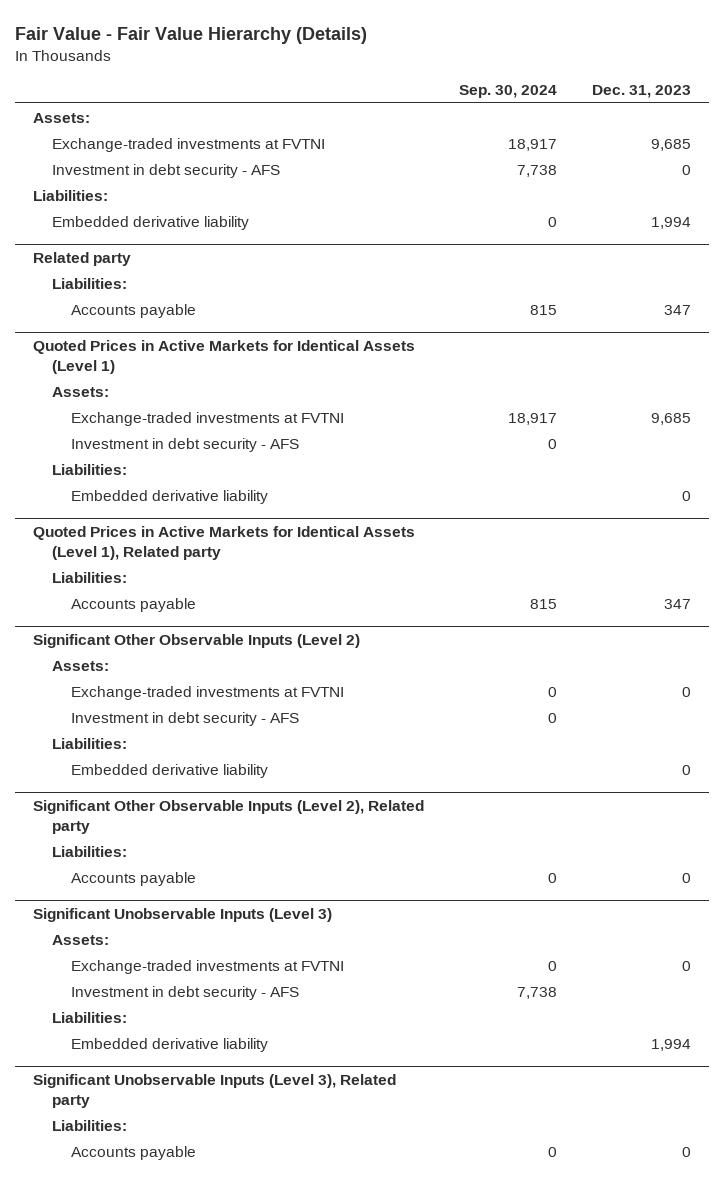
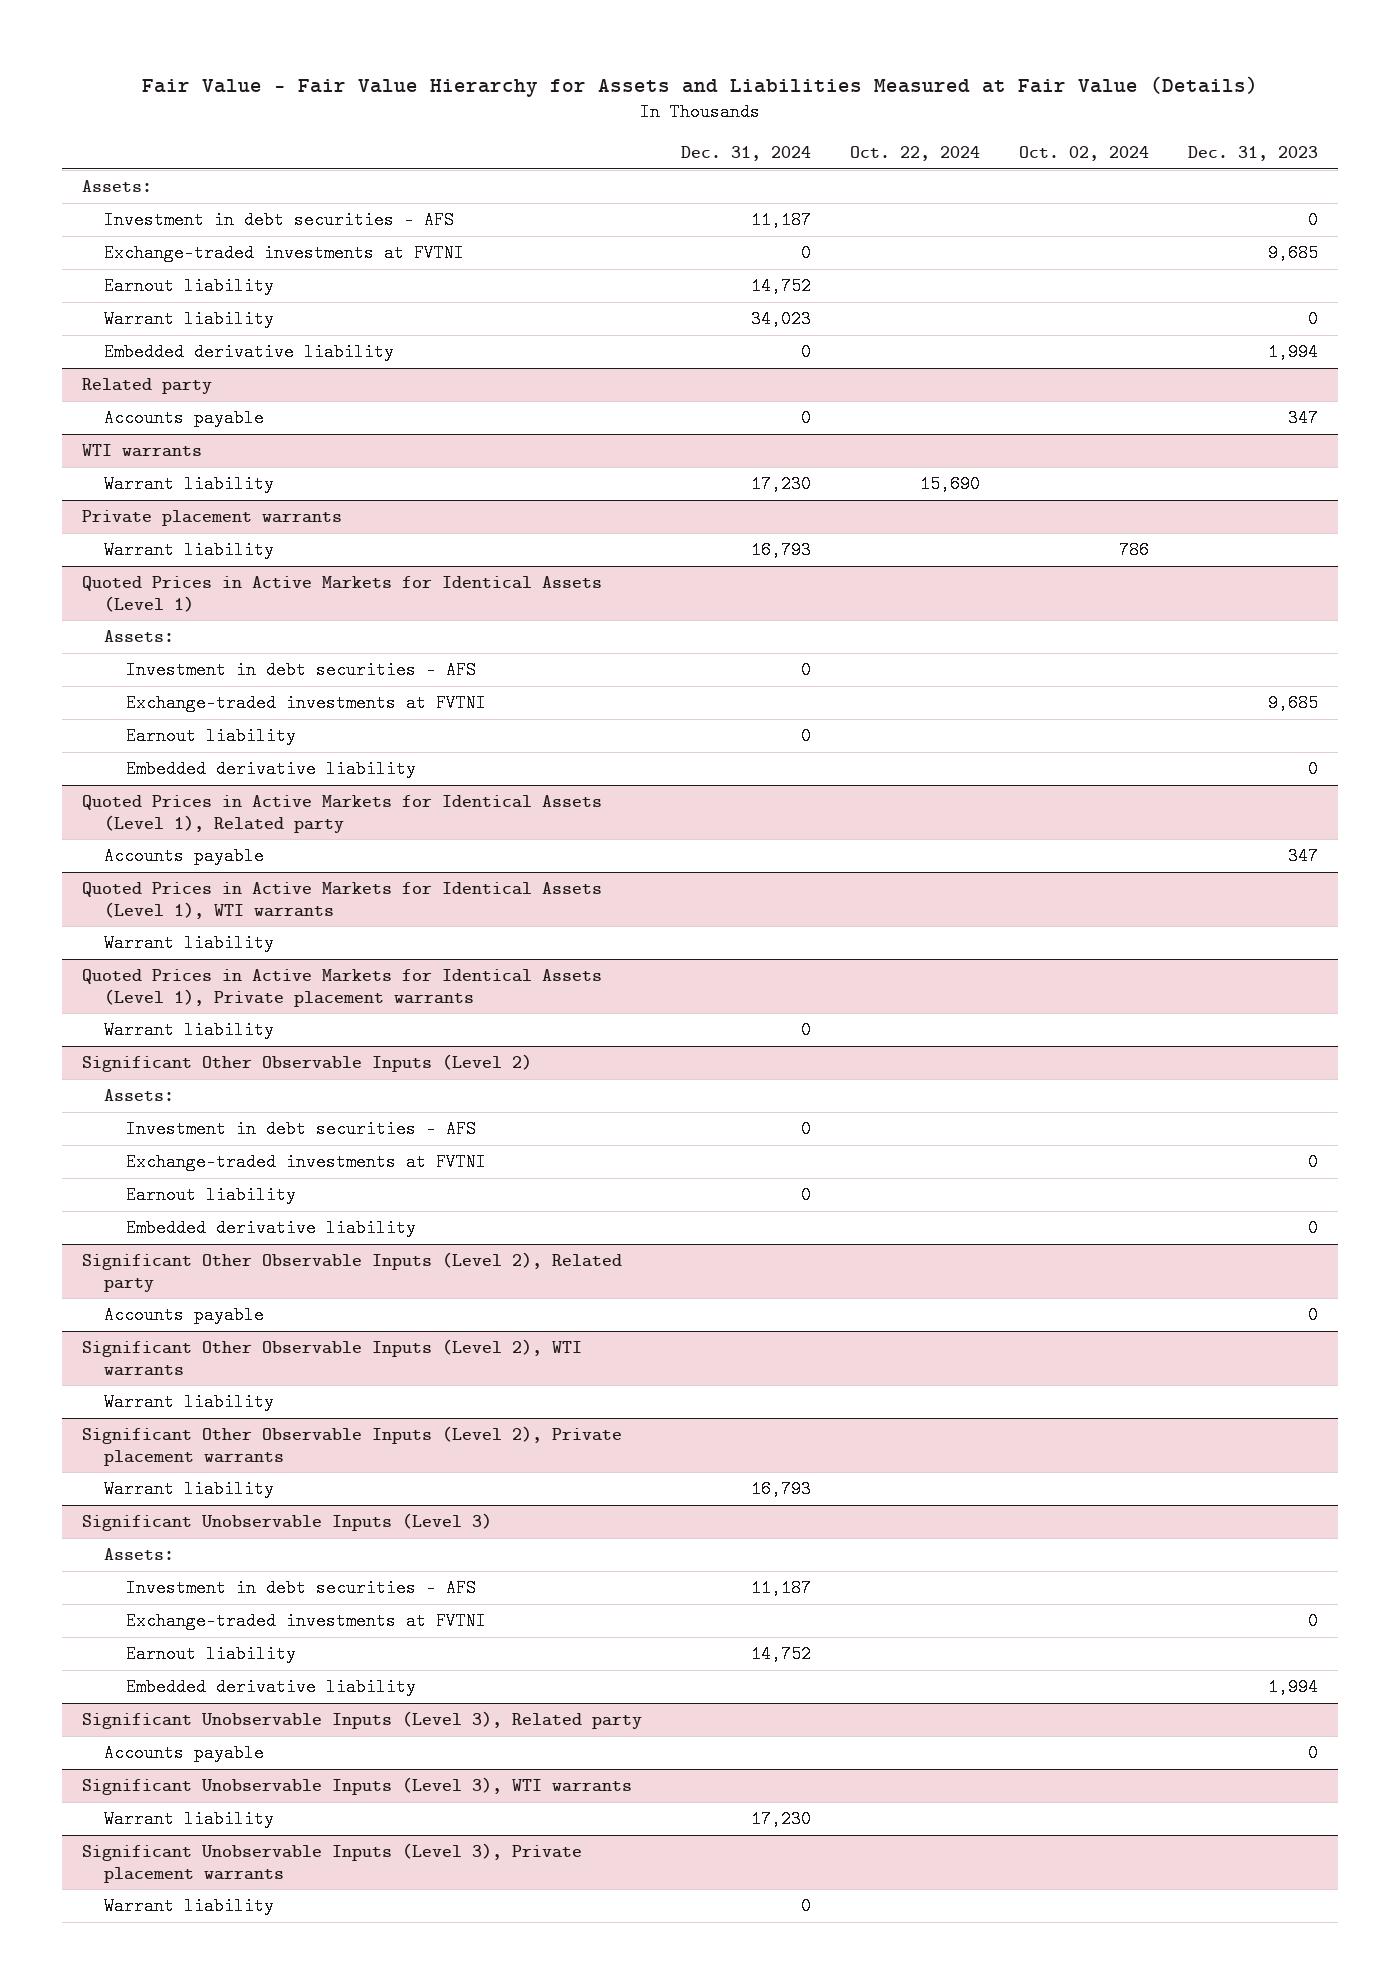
- Fair Value - Fair Value Hierarchy (Details)
+ Fair Value - Fair Value Hierarchy for Assets and Liabilities Measured at Fair Value (Details)
- | Sep. 30, 2024 | Dec. 31, 2023
+ | Dec. 31, 2024 | Oct. 22, 2024 | Oct. 02, 2024 | Dec. 31, 2023
+ Investment in debt securities - AFS | 11,187 | | | 0
- Investment in debt security - AFS | 7,738 | 0
- Liabilities:
+ Earnout liability | 14,752 | | |
+ Warrant liability | 34,023 | | | 0
@ Related party
- Liabilities:
+ WTI warrants
+ Warrant liability | 17,230 | 15,690 | |
+ Private placement warrants
+ Warrant liability | 16,793 | | 786 |
@ Quoted Prices in Active Markets for Identical Assets (Level 1)
+ Investment in debt securities - AFS | 0 | | |
- Investment in debt security - AFS | 0 |
- Liabilities:
+ Earnout liability | 0 | | |
@ Quoted Prices in Active Markets for Identical Assets (Level 1), Related party
- Liabilities:
+ Quoted Prices in Active Markets for Identical Assets (Level 1), WTI warrants
+ Warrant liability
+ Quoted Prices in Active Markets for Identical Assets (Level 1), Private placement warrants
+ Warrant liability | 0 | | |
@ Significant Other Observable Inputs (Level 2)
+ Investment in debt securities - AFS | 0 | | |
- Investment in debt security - AFS | 0 |
- Liabilities:
+ Earnout liability | 0 | | |
@ Significant Other Observable Inputs (Level 2), Related party
- Liabilities:
+ Significant Other Observable Inputs (Level 2), WTI warrants
+ Warrant liability
+ Significant Other Observable Inputs (Level 2), Private placement warrants
+ Warrant liability | 16,793 | | |
@ Significant Unobservable Inputs (Level 3)
+ Investment in debt securities - AFS | 11,187 | | |
- Investment in debt security - AFS | 7,738 |
- Liabilities:
+ Earnout liability | 14,752 | | |
@ Significant Unobservable Inputs (Level 3), Related party
- Liabilities:
+ Significant Unobservable Inputs (Level 3), WTI warrants
+ Warrant liability | 17,230 | | |
+ Significant Unobservable Inputs (Level 3), Private placement warrants
+ Warrant liability | 0 | | |

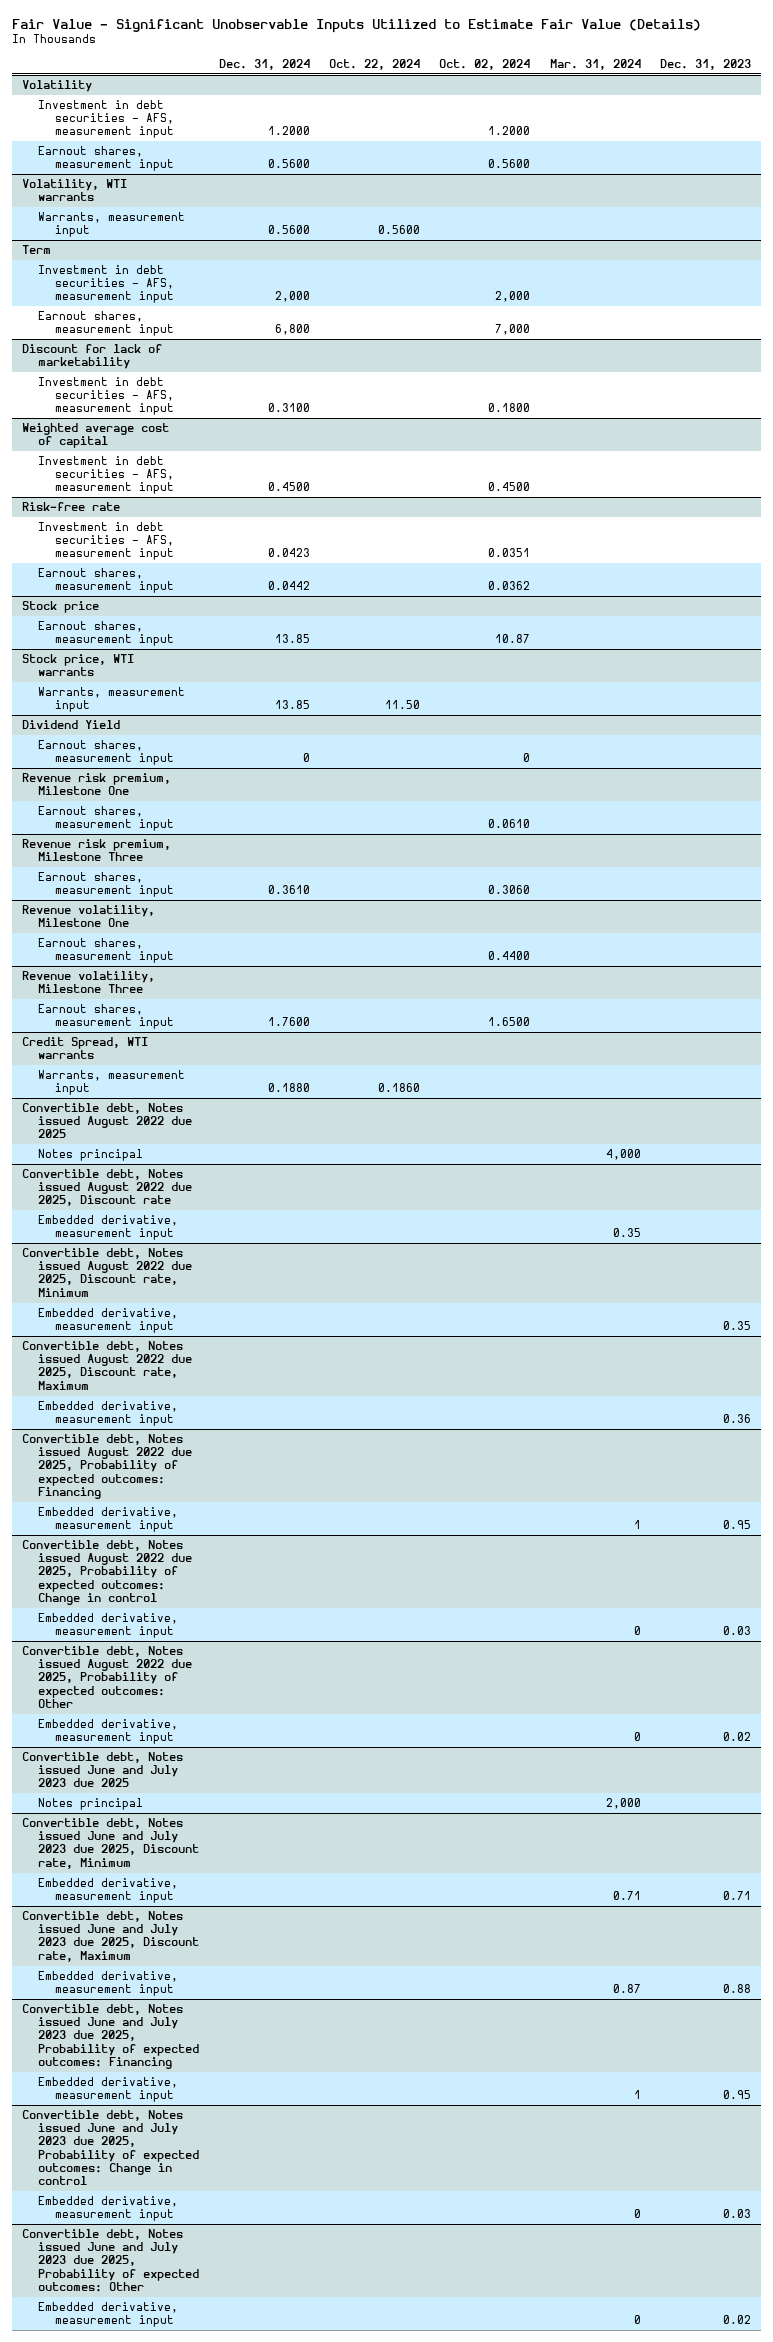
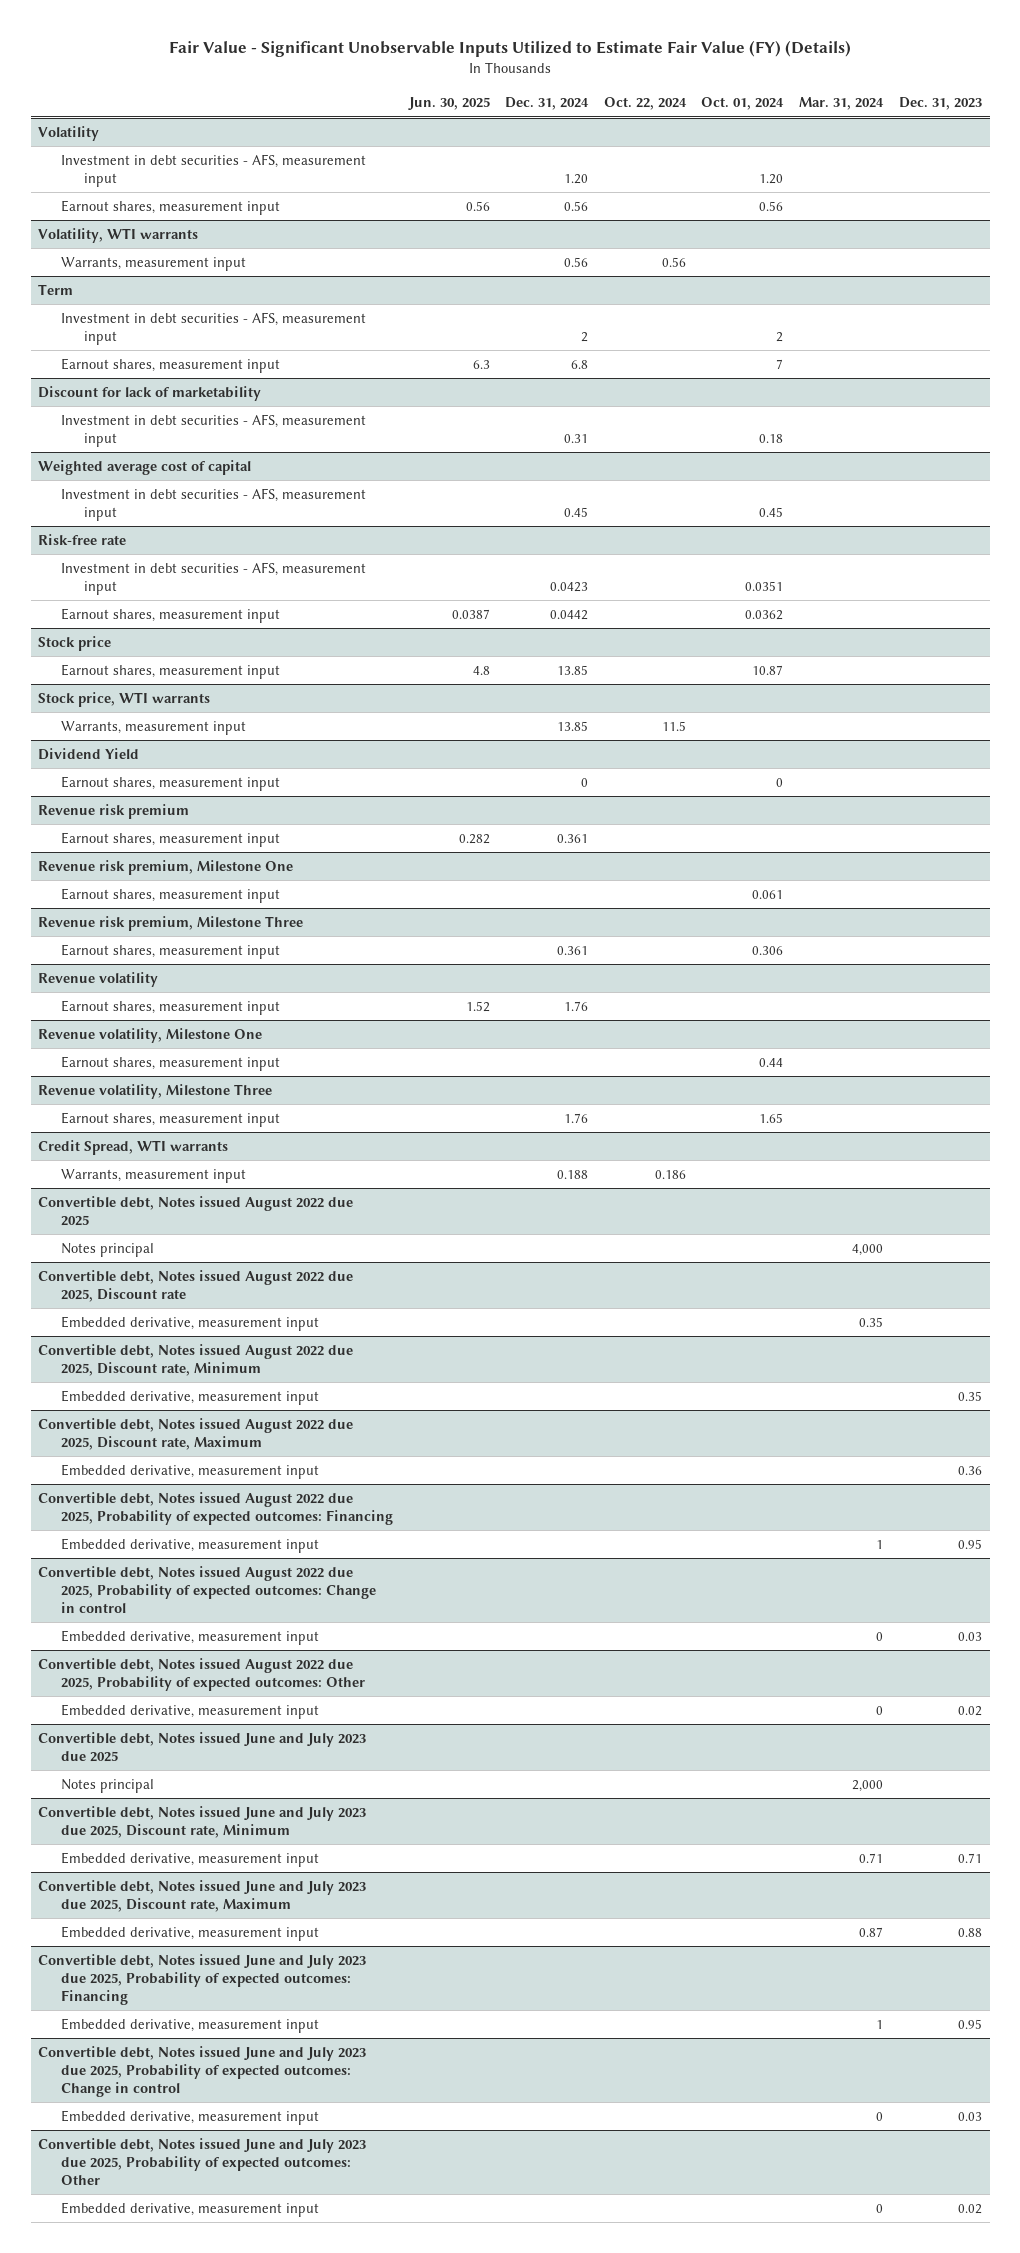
- Fair Value - Significant Unobservable Inputs Utilized to Estimate Fair Value (Details)
+ Fair Value - Significant Unobservable Inputs Utilized to Estimate Fair Value (FY) (Details)
- | Dec. 31, 2024 | Oct. 22, 2024 | Oct. 02, 2024 | Mar. 31, 2024 | Dec. 31, 2023
+ | Jun. 30, 2025 | Dec. 31, 2024 | Oct. 22, 2024 | Oct. 01, 2024 | Mar. 31, 2024 | Dec. 31, 2023
@ Volatility
- Investment in debt securities - AFS, measurement input | 1.2000 | | 1.2000 | |
- Earnout shares, measurement input | 0.5600 | | 0.5600 | |
+ Investment in debt securities - AFS, measurement input | | 1.20 | | 1.20 | |
+ Earnout shares, measurement input | 0.56 | 0.56 | | 0.56 | |
@ Volatility, WTI warrants
- Warrants, measurement input | 0.5600 | 0.5600 | | |
+ Warrants, measurement input | | 0.56 | 0.56 | | |
@ Term
- Investment in debt securities - AFS, measurement input | 2,000 | | 2,000 | |
- Earnout shares, measurement input | 6,800 | | 7,000 | |
+ Investment in debt securities - AFS, measurement input | | 2 | | 2 | |
+ Earnout shares, measurement input | 6.3 | 6.8 | | 7 | |
@ Discount for lack of marketability
- Investment in debt securities - AFS, measurement input | 0.3100 | | 0.1800 | |
+ Investment in debt securities - AFS, measurement input | | 0.31 | | 0.18 | |
@ Weighted average cost of capital
- Investment in debt securities - AFS, measurement input | 0.4500 | | 0.4500 | |
+ Investment in debt securities - AFS, measurement input | | 0.45 | | 0.45 | |
@ Stock price, WTI warrants
- Warrants, measurement input | 13.85 | 11.50 | | |
+ Warrants, measurement input | | 13.85 | 11.5 | | |
+ Revenue risk premium
+ Earnout shares, measurement input | 0.282 | 0.361 | | | |
@ Revenue risk premium, Milestone Three
- Earnout shares, measurement input | 0.3610 | | 0.3060 | |
+ Earnout shares, measurement input | | 0.361 | | 0.306 | |
+ Revenue volatility
+ Earnout shares, measurement input | 1.52 | 1.76 | | | |
@ Revenue volatility, Milestone Three
- Earnout shares, measurement input | 1.7600 | | 1.6500 | |
+ Earnout shares, measurement input | | 1.76 | | 1.65 | |
@ Credit Spread, WTI warrants
- Warrants, measurement input | 0.1880 | 0.1860 | | |
+ Warrants, measurement input | | 0.188 | 0.186 | | |

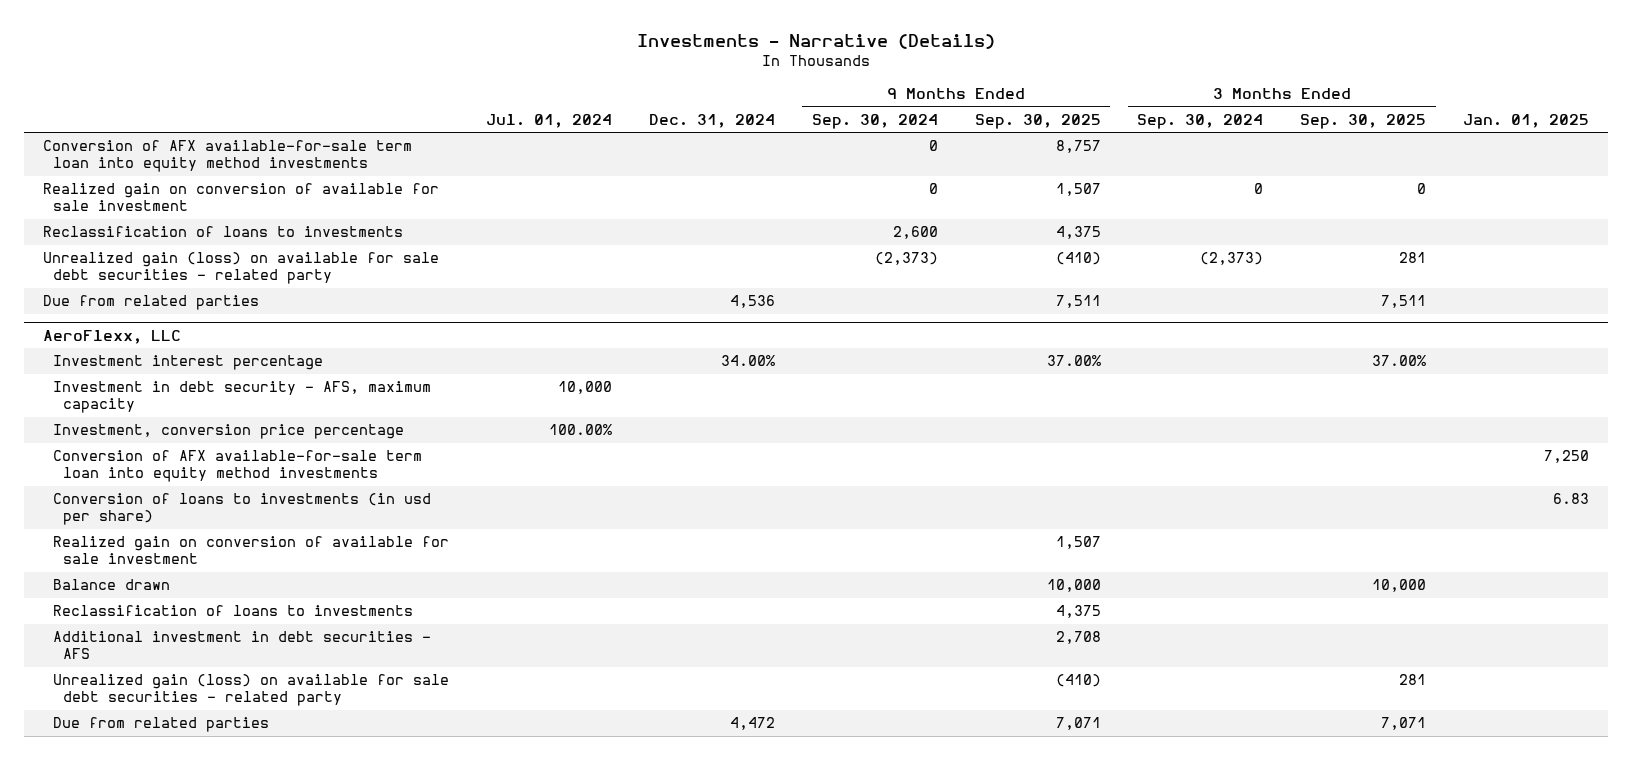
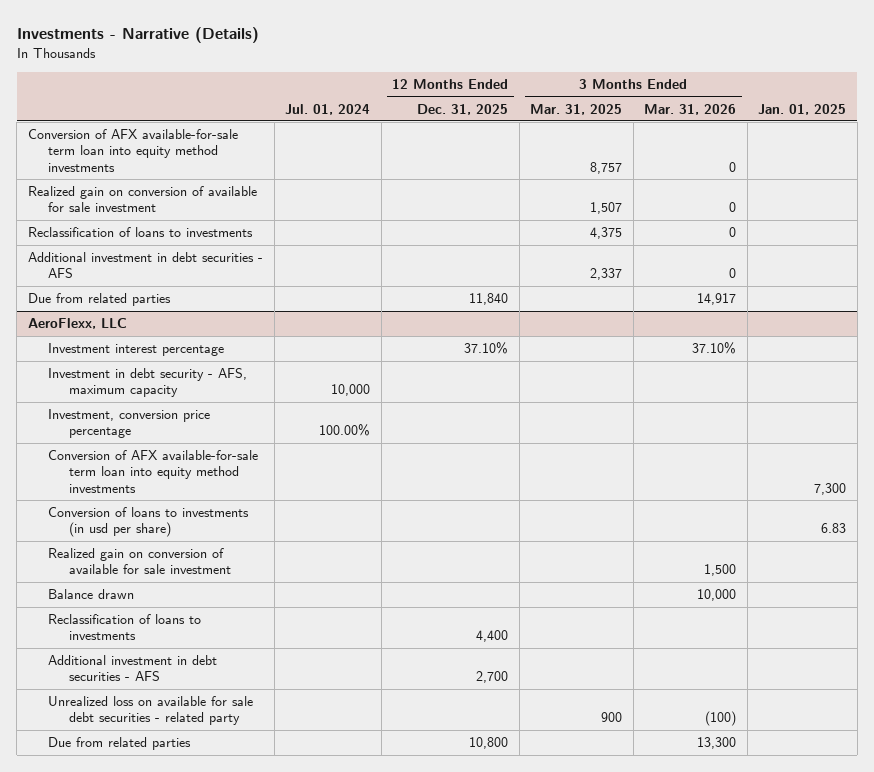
- | Jul. 01, 2024 | Dec. 31, 2024 | 9 Months Ended Sep. 30, 2024 | 9 Months Ended Sep. 30, 2025 | 3 Months Ended Sep. 30, 2024 | 3 Months Ended Sep. 30, 2025 | Jan. 01, 2025
+ | Jul. 01, 2024 | 12 Months Ended Dec. 31, 2025 | 3 Months Ended Mar. 31, 2025 | 3 Months Ended Mar. 31, 2026 | Jan. 01, 2025
- Unrealized gain (loss) on available for sale debt securities - related party | | | (2,373) | (410) | (2,373) | 281 |
+ Additional investment in debt securities - AFS | | | 2,337 | 0 |
@ AeroFlexx, LLC
- Conversion of AFX available-for-sale term loan into equity method investments | | | | | | | 7,250
+ Conversion of AFX available-for-sale term loan into equity method investments | | | | | 7,300
- Unrealized gain (loss) on available for sale debt securities - related party | | | | (410) | | 281 |
+ Unrealized loss on available for sale debt securities - related party | | | 900 | (100) |

